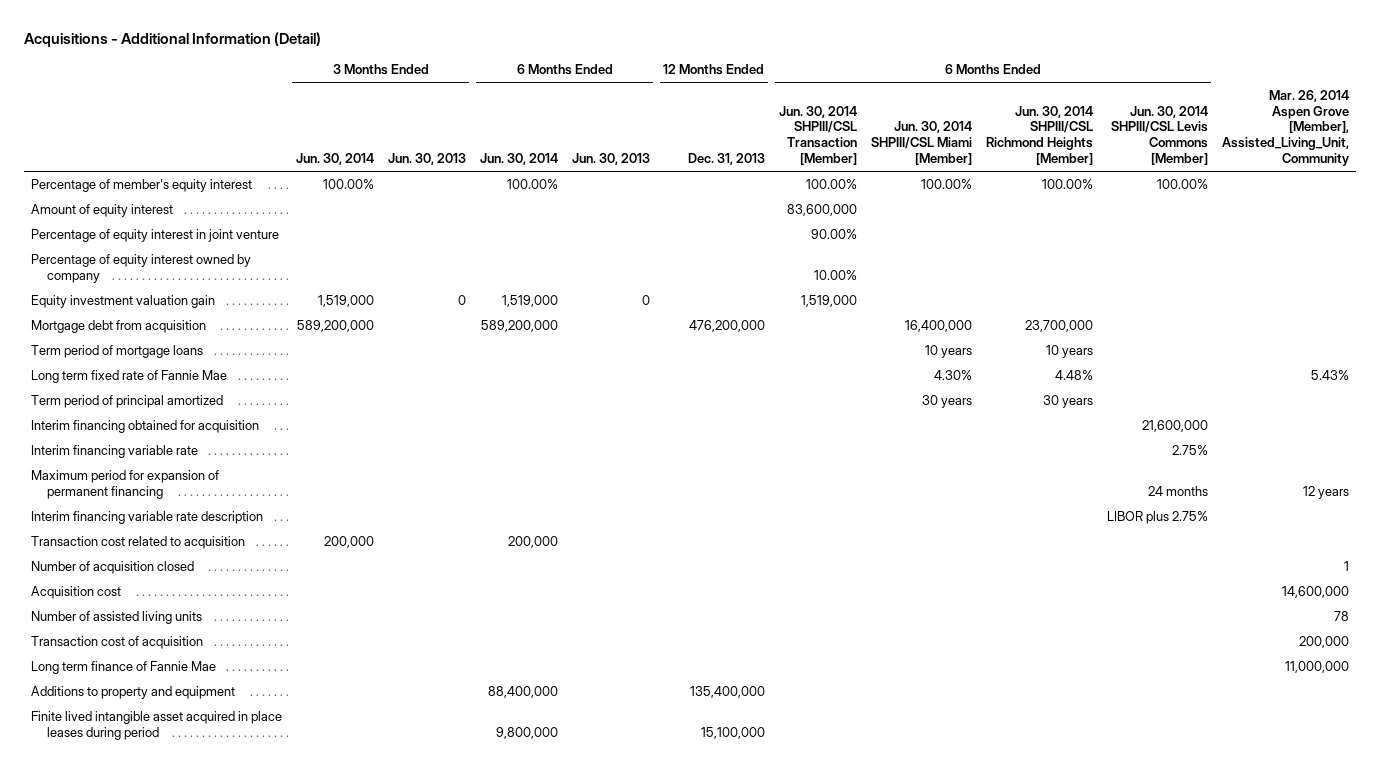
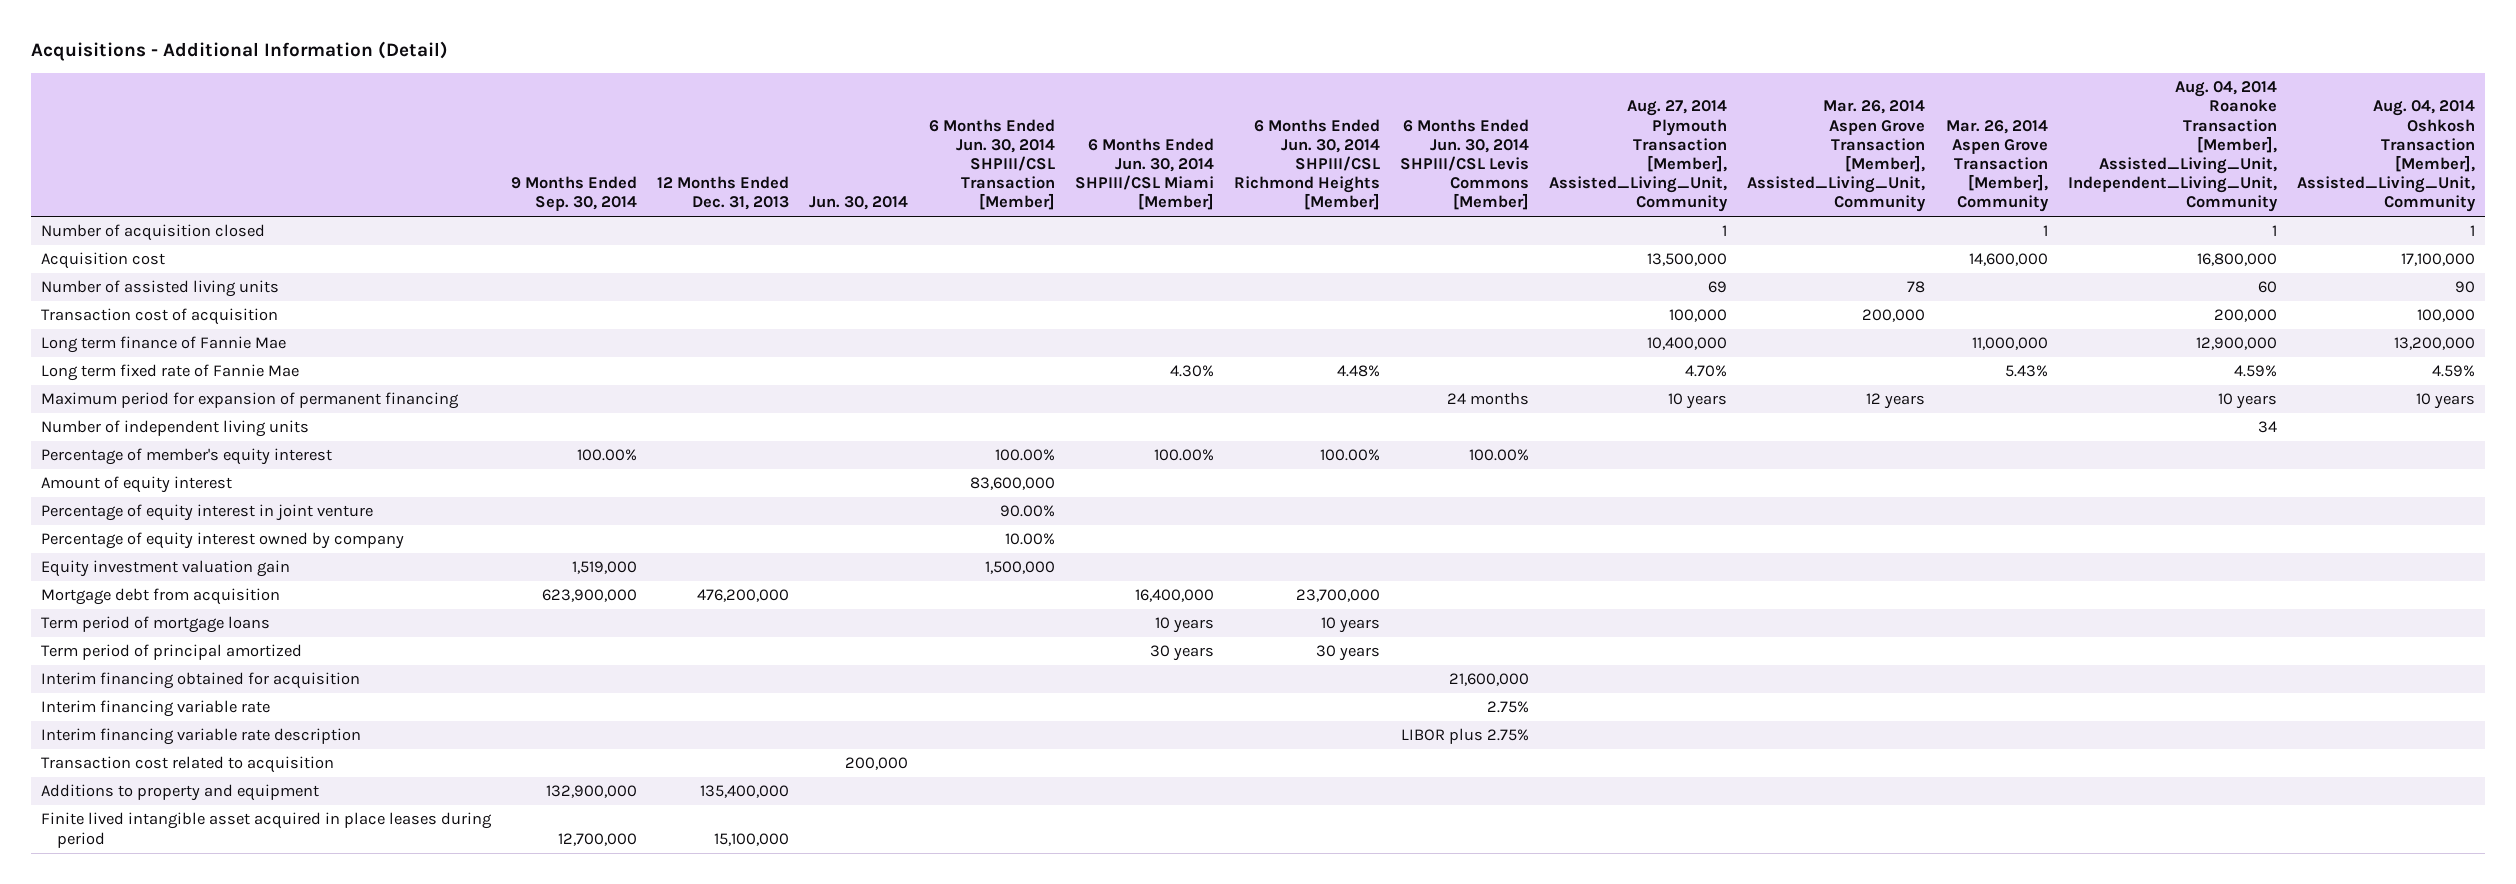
- | 3 Months Ended Jun. 30, 2014 | 3 Months Ended Jun. 30, 2013 | 6 Months Ended Jun. 30, 2014 | 6 Months Ended Jun. 30, 2013 | 12 Months Ended Dec. 31, 2013 | 6 Months Ended Jun. 30, 2014 SHPIII/CSL Transaction [Member] | 6 Months Ended Jun. 30, 2014 SHPIII/CSL Miami [Member] | 6 Months Ended Jun. 30, 2014 SHPIII/CSL Richmond Heights [Member] | 6 Months Ended Jun. 30, 2014 SHPIII/CSL Levis Commons [Member] | Mar. 26, 2014 Aspen Grove [Member], Assisted_Living_Unit, Community
+ | 9 Months Ended Sep. 30, 2014 | 12 Months Ended Dec. 31, 2013 | Jun. 30, 2014 | 6 Months Ended Jun. 30, 2014 SHPIII/CSL Transaction [Member] | 6 Months Ended Jun. 30, 2014 SHPIII/CSL Miami [Member] | 6 Months Ended Jun. 30, 2014 SHPIII/CSL Richmond Heights [Member] | 6 Months Ended Jun. 30, 2014 SHPIII/CSL Levis Commons [Member] | Aug. 27, 2014 Plymouth Transaction [Member], Assisted_Living_Unit, Community | Mar. 26, 2014 Aspen Grove Transaction [Member], Assisted_Living_Unit, Community | Mar. 26, 2014 Aspen Grove Transaction [Member], Community | Aug. 04, 2014 Roanoke Transaction [Member], Assisted_Living_Unit, Independent_Living_Unit, Community | Aug. 04, 2014 Oshkosh Transaction [Member], Assisted_Living_Unit, Community
moved up: Number of acquisition closed | | | | | | | | 1 | | 1 | 1 | 1
moved up: Acquisition cost | | | | | | | | 13,500,000 | | 14,600,000 | 16,800,000 | 17,100,000
moved up: Number of assisted living units | | | | | | | | 69 | 78 | | 60 | 90
moved up: Transaction cost of acquisition | | | | | | | | 100,000 | 200,000 | | 200,000 | 100,000
moved up: Long term finance of Fannie Mae | | | | | | | | 10,400,000 | | 11,000,000 | 12,900,000 | 13,200,000
moved up: Long term fixed rate of Fannie Mae | | | | | 4.30% | 4.48% | | 4.70% | | 5.43% | 4.59% | 4.59%
moved up: Maximum period for expansion of permanent financing | | | | | | | 24 months | 10 years | 12 years | | 10 years | 10 years
+ Number of independent living units | | | | | | | | | | | 34 |
- Equity investment valuation gain | 1,519,000 | 0 | 1,519,000 | 0 | | 1,519,000 | | | |
+ Equity investment valuation gain | 1,519,000 | | | 1,500,000 | | | | | | | |

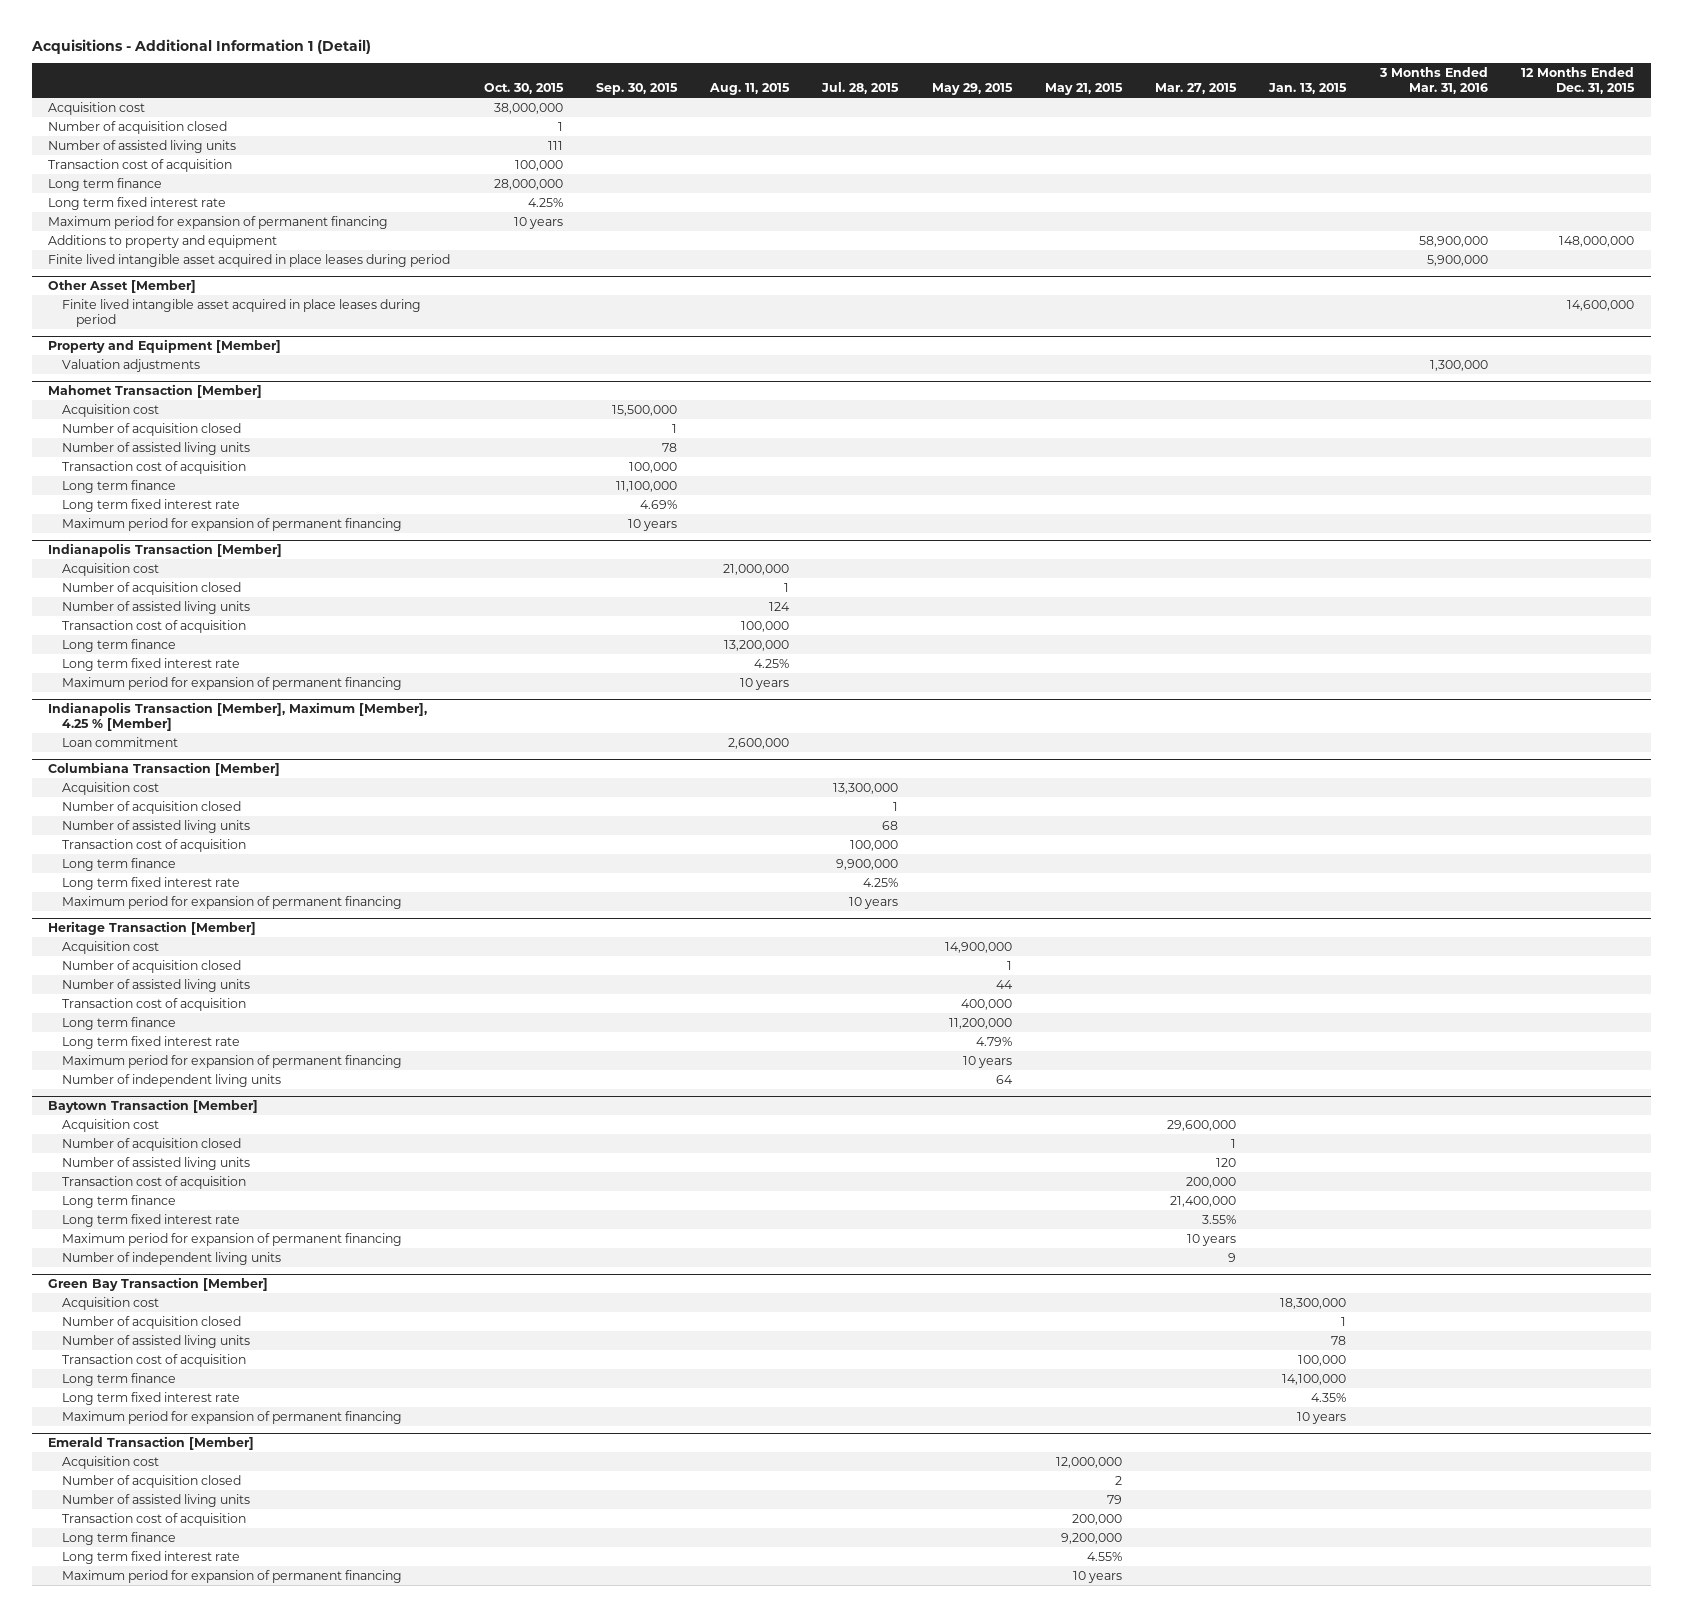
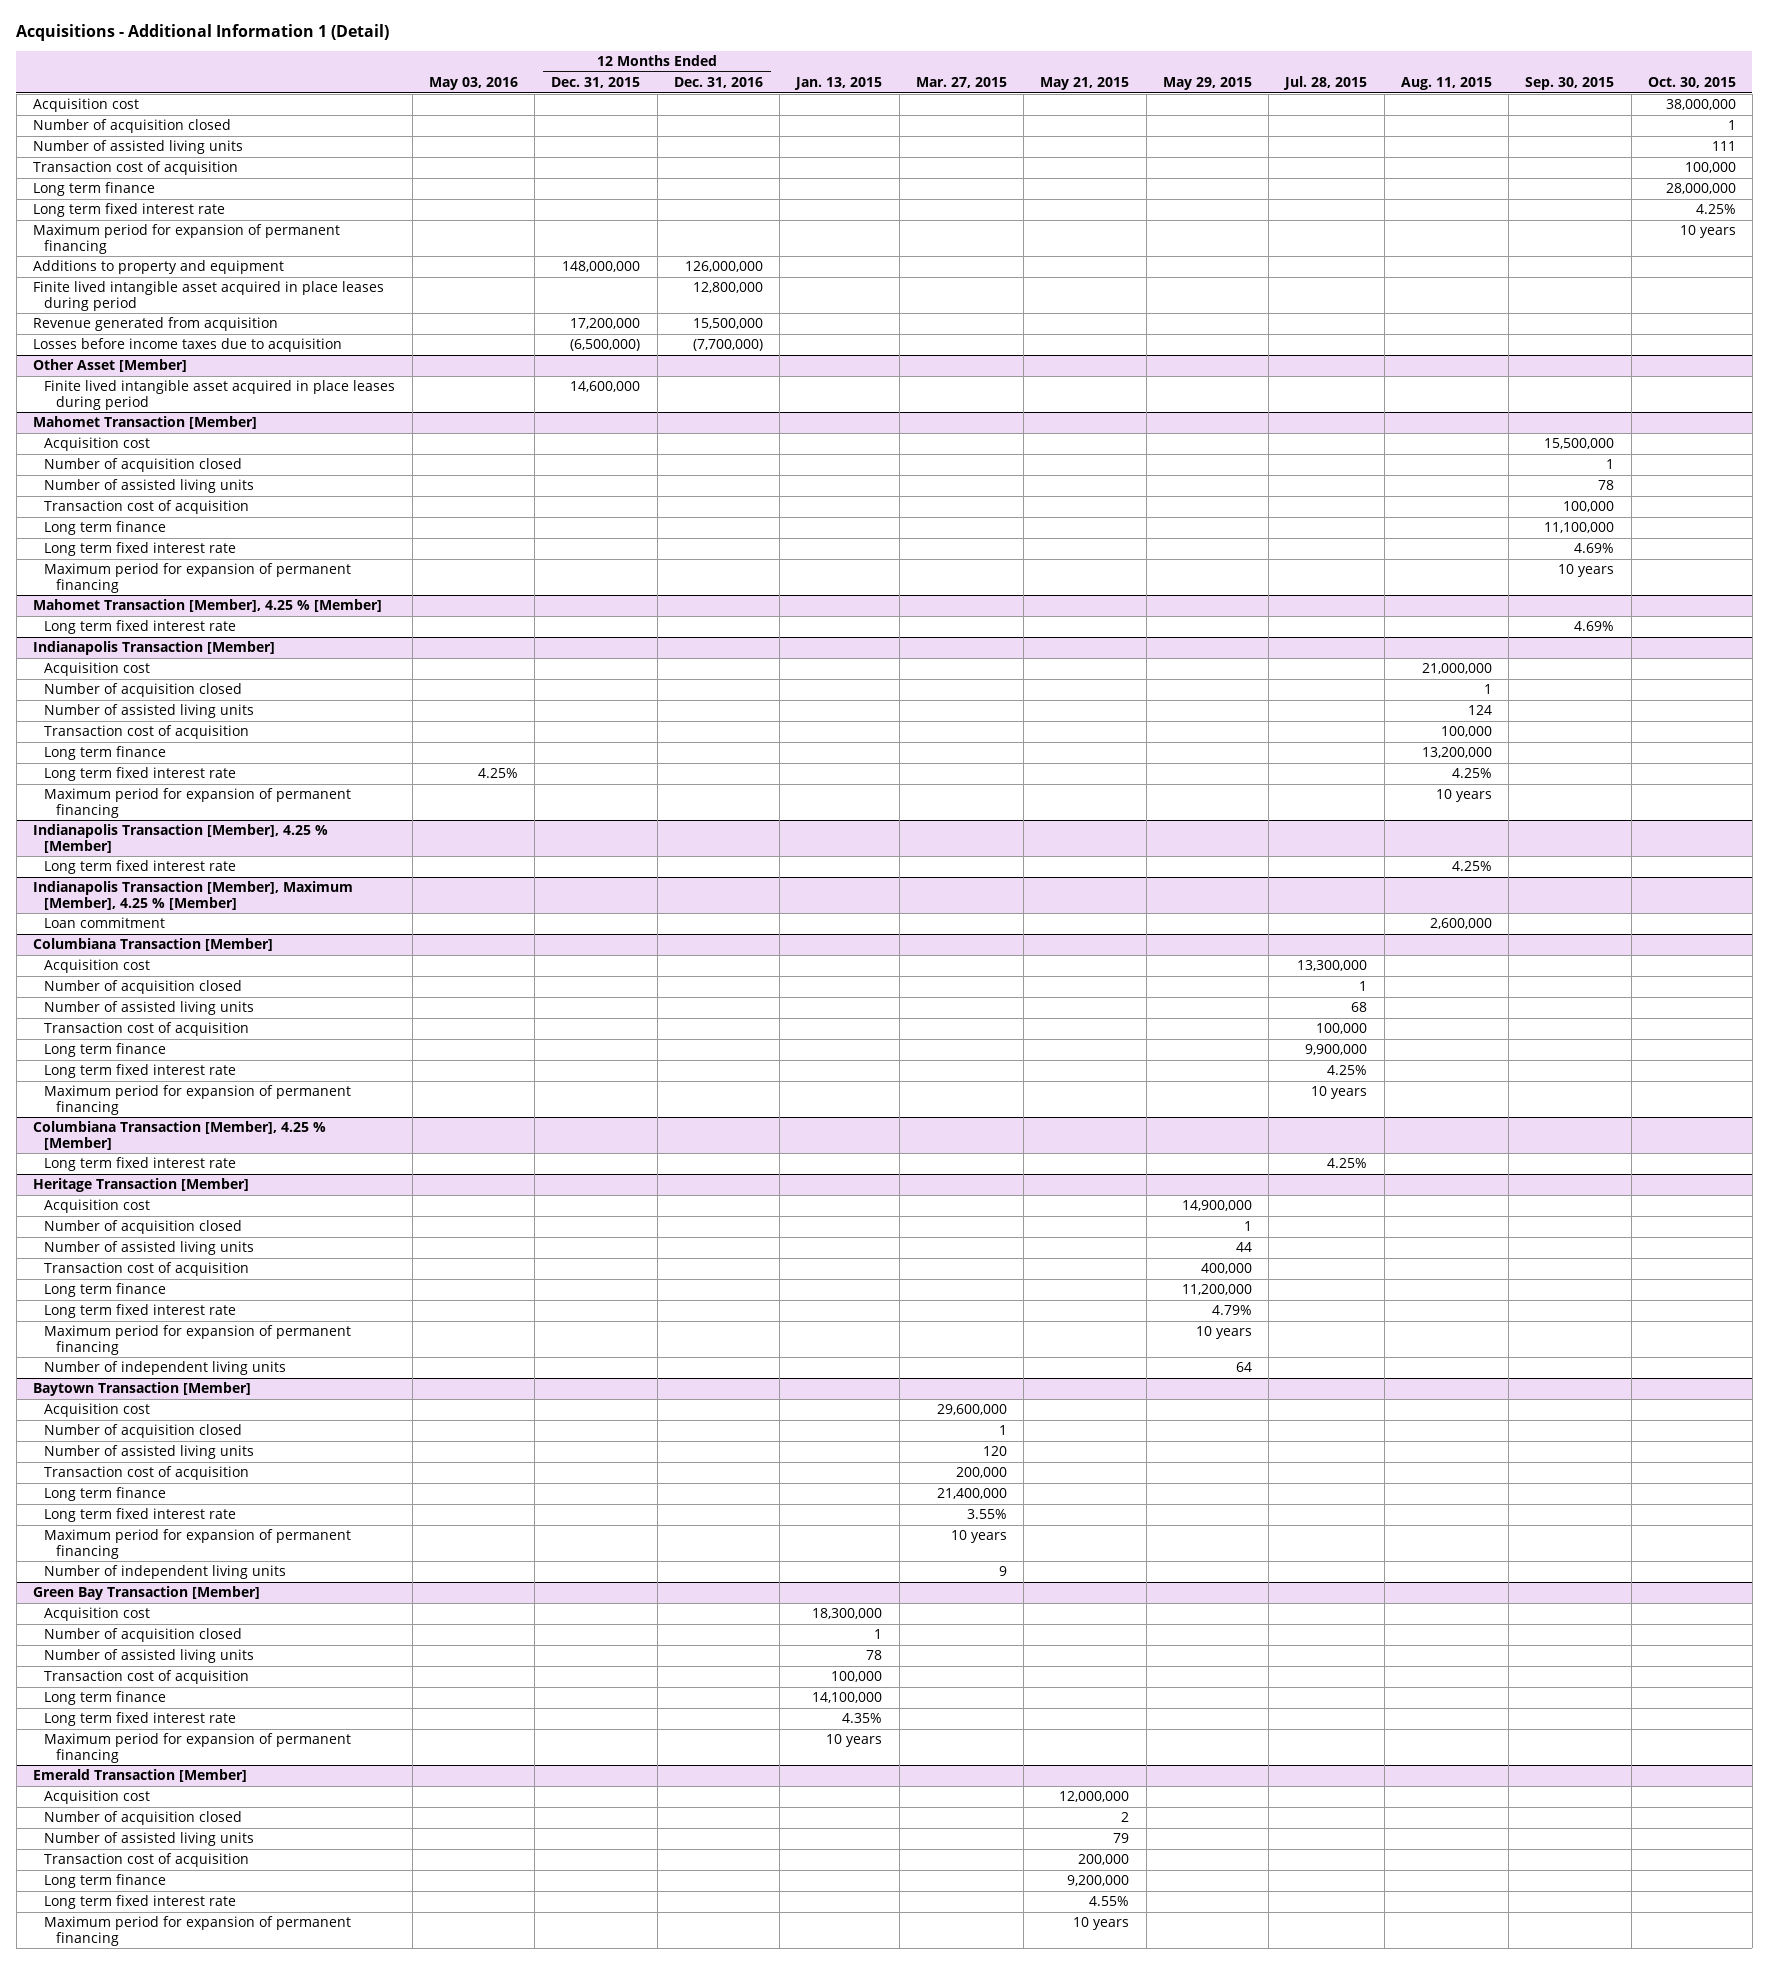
- | Oct. 30, 2015 | Sep. 30, 2015 | Aug. 11, 2015 | Jul. 28, 2015 | May 29, 2015 | May 21, 2015 | Mar. 27, 2015 | Jan. 13, 2015 | 3 Months Ended Mar. 31, 2016 | 12 Months Ended Dec. 31, 2015
+ | May 03, 2016 | 12 Months Ended Dec. 31, 2015 | 12 Months Ended Dec. 31, 2016 | Jan. 13, 2015 | Mar. 27, 2015 | May 21, 2015 | May 29, 2015 | Jul. 28, 2015 | Aug. 11, 2015 | Sep. 30, 2015 | Oct. 30, 2015
+ Revenue generated from acquisition | | 17,200,000 | 15,500,000 | | | | | | | |
+ Losses before income taxes due to acquisition | | (6,500,000) | (7,700,000) | | | | | | | |
- Property and Equipment [Member]
- Valuation adjustments | | | | | | | | | 1,300,000 |
+ Mahomet Transaction [Member], 4.25 % [Member]
+ Long term fixed interest rate | | | | | | | | | | 4.69% |
+ Indianapolis Transaction [Member], 4.25 % [Member]
+ Long term fixed interest rate | | | | | | | | | 4.25% | |
+ Columbiana Transaction [Member], 4.25 % [Member]
+ Long term fixed interest rate | | | | | | | | 4.25% | | |

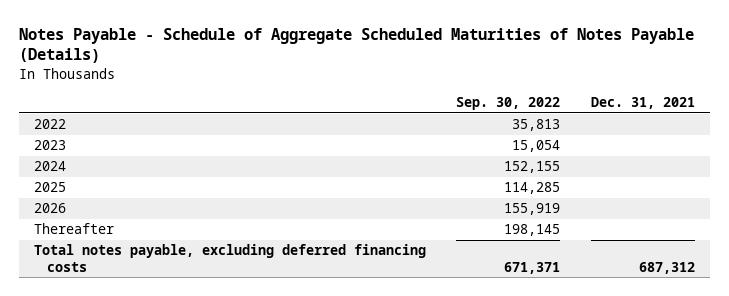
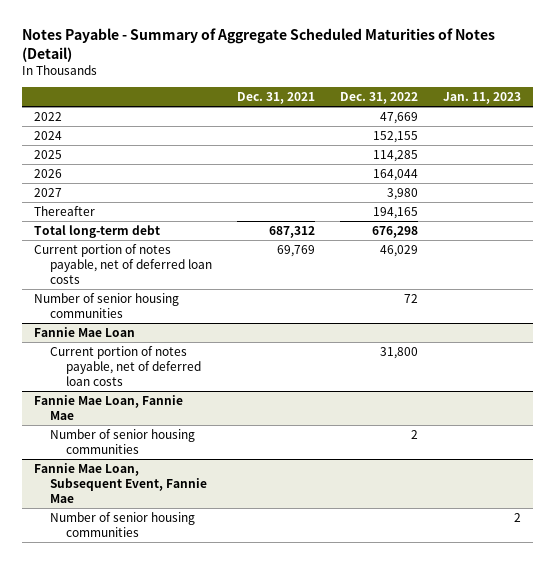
- Notes Payable - Schedule of Aggregate Scheduled Maturities of Notes Payable (Details)
+ Notes Payable - Summary of Aggregate Scheduled Maturities of Notes (Detail)
- | Sep. 30, 2022 | Dec. 31, 2021
+ | Dec. 31, 2021 | Dec. 31, 2022 | Jan. 11, 2023
- 2023 | 15,054 |
+ 2027 | | 3,980 |
- Total notes payable, excluding deferred financing costs | 671,371 | 687,312
+ Total long-term debt | 687,312 | 676,298 |
+ Current portion of notes payable, net of deferred loan costs | 69,769 | 46,029 |
+ Number of senior housing communities | | 72 |
+ Fannie Mae Loan
+ Current portion of notes payable, net of deferred loan costs | | 31,800 |
+ Fannie Mae Loan, Fannie Mae
+ Number of senior housing communities | | 2 |
+ Fannie Mae Loan, Subsequent Event, Fannie Mae
+ Number of senior housing communities | | | 2

